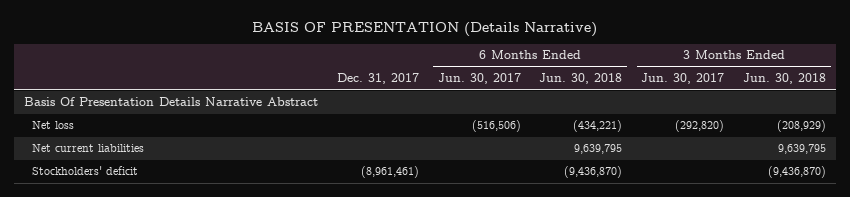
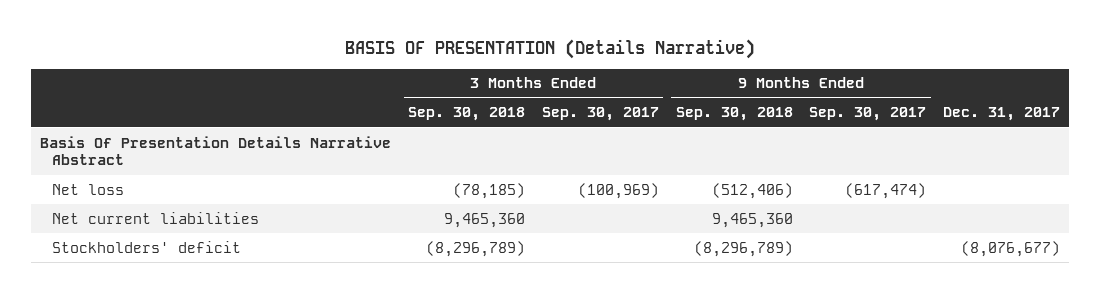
- | Dec. 31, 2017 | 6 Months Ended Jun. 30, 2017 | 6 Months Ended Jun. 30, 2018 | 3 Months Ended Jun. 30, 2017 | 3 Months Ended Jun. 30, 2018
+ | 3 Months Ended Sep. 30, 2018 | 3 Months Ended Sep. 30, 2017 | 9 Months Ended Sep. 30, 2018 | 9 Months Ended Sep. 30, 2017 | Dec. 31, 2017
- Stockholders' deficit | (8,961,461) | | (9,436,870) | | (9,436,870)
+ Stockholders' deficit | (8,296,789) | | (8,296,789) | | (8,076,677)

